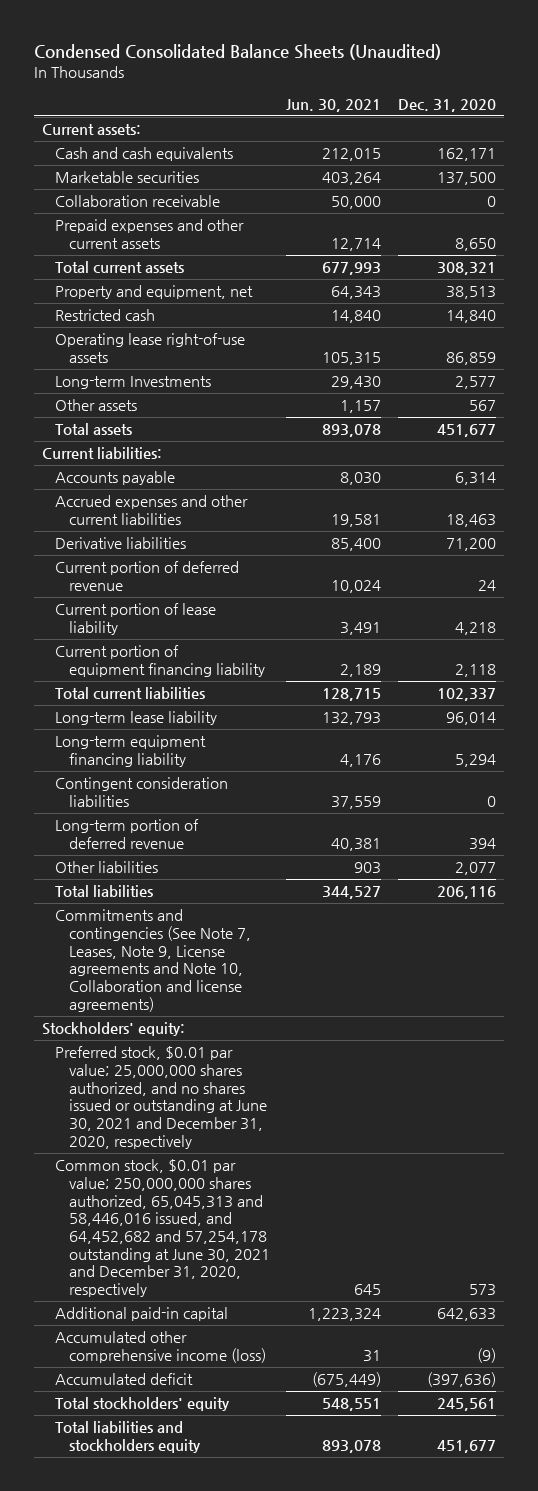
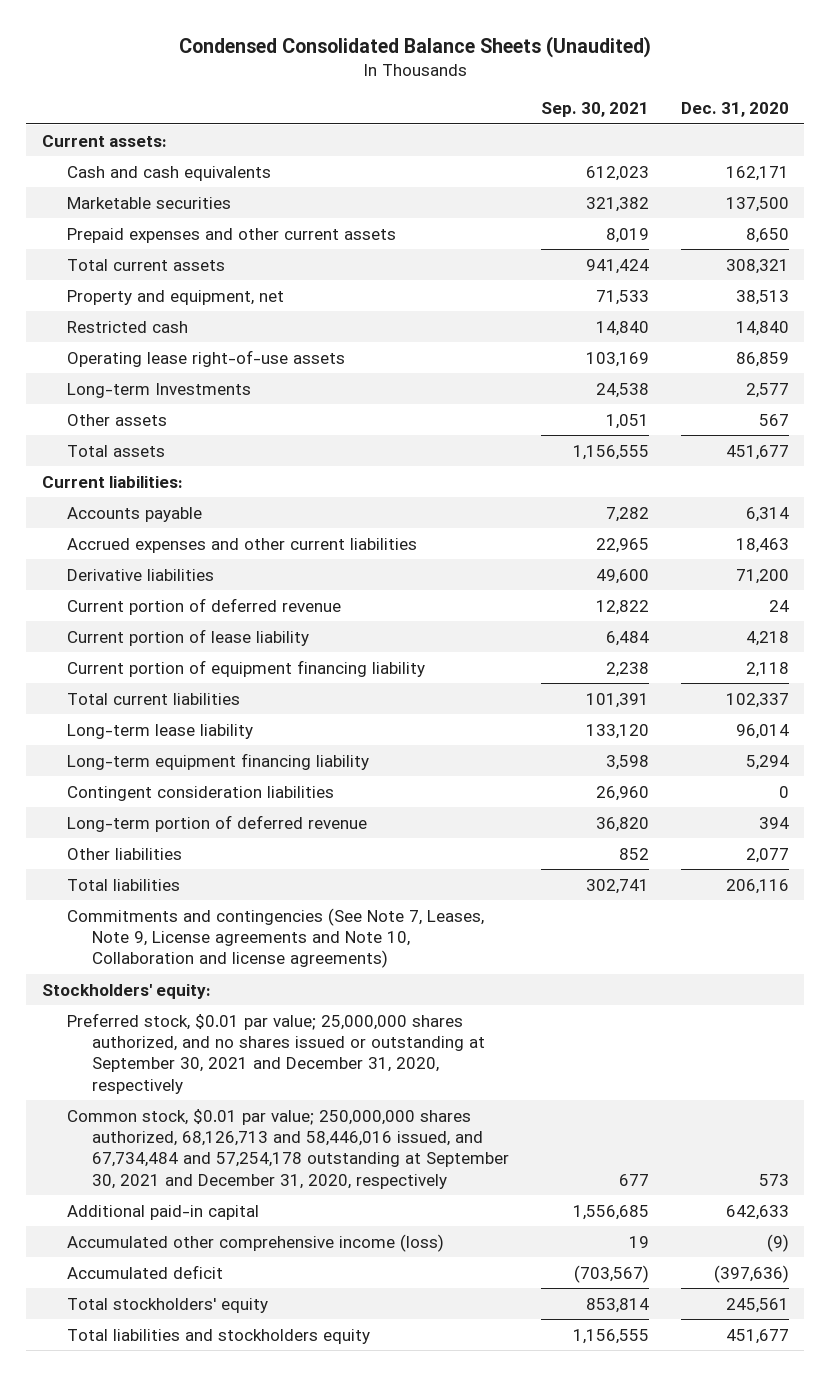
- | Jun. 30, 2021 | Dec. 31, 2020
+ | Sep. 30, 2021 | Dec. 31, 2020
- Collaboration receivable | 50,000 | 0
- Preferred stock, $0.01 par value; 25,000,000 shares authorized, and no shares issued or outstanding at June 30, 2021 and December 31, 2020, respectively
- Common stock, $0.01 par value; 250,000,000 shares authorized, 65,045,313 and 58,446,016 issued, and 64,452,682 and 57,254,178 outstanding at June 30, 2021 and December 31, 2020, respectively | 645 | 573
+ Preferred stock, $0.01 par value; 25,000,000 shares authorized, and no shares issued or outstanding at September 30, 2021 and December 31, 2020, respectively
+ Common stock, $0.01 par value; 250,000,000 shares authorized, 68,126,713 and 58,446,016 issued, and 67,734,484 and 57,254,178 outstanding at September 30, 2021 and December 31, 2020, respectively | 677 | 573

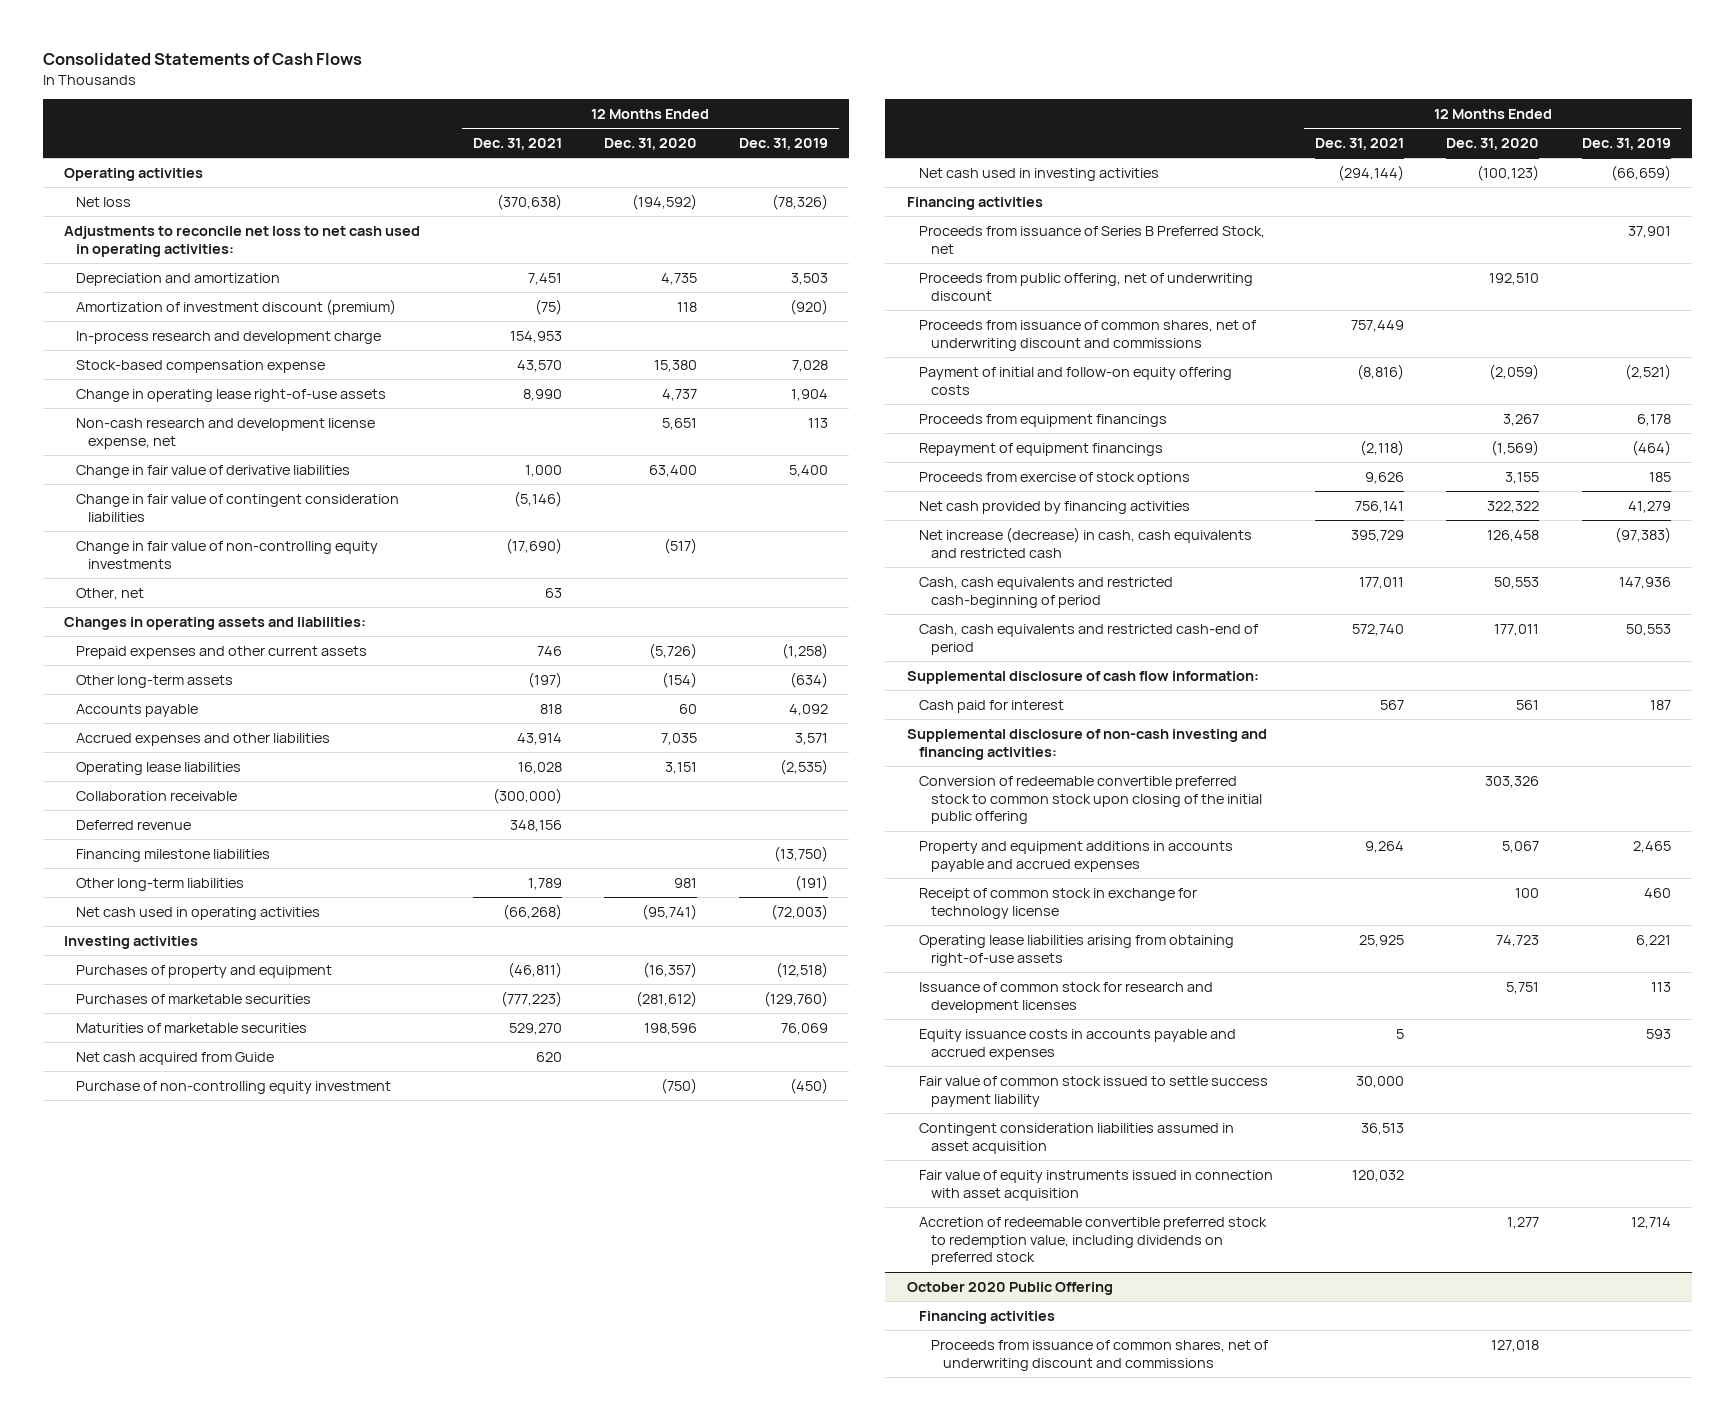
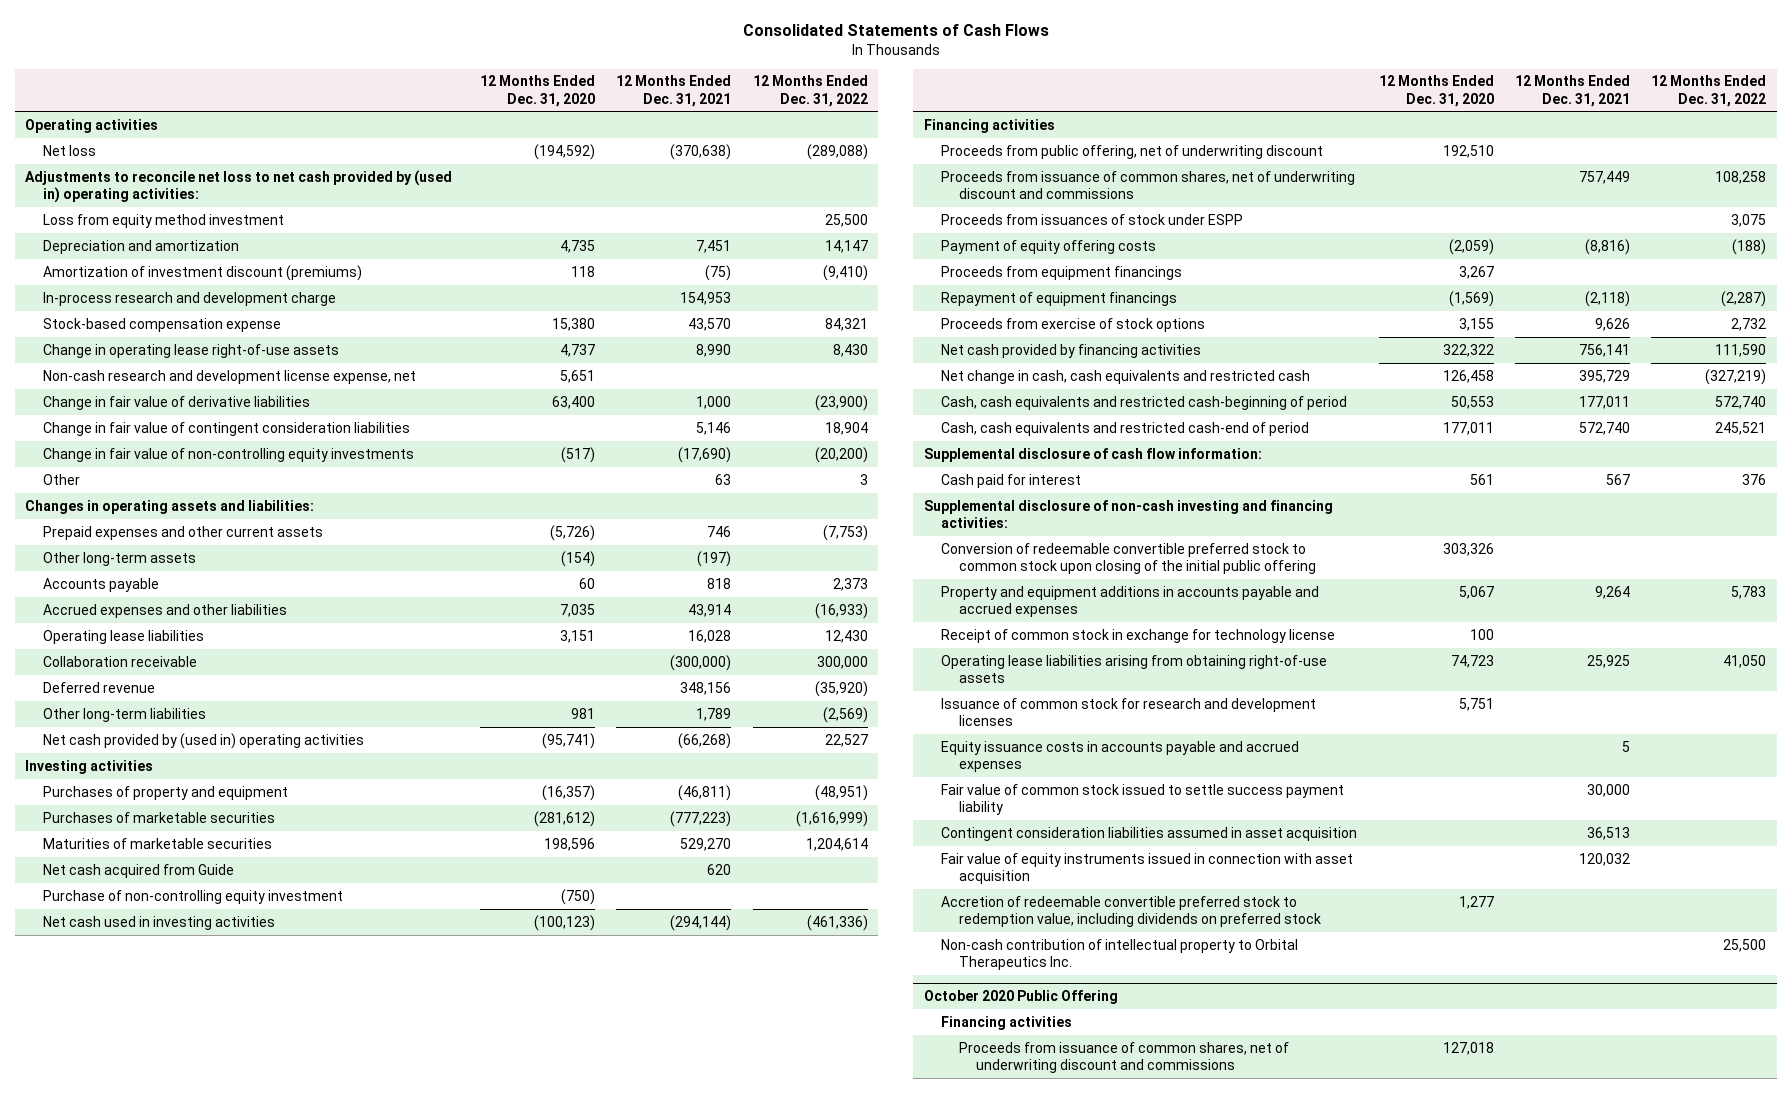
- | 12 Months Ended Dec. 31, 2021 | 12 Months Ended Dec. 31, 2020 | 12 Months Ended Dec. 31, 2019
+ | 12 Months Ended Dec. 31, 2020 | 12 Months Ended Dec. 31, 2021 | 12 Months Ended Dec. 31, 2022
- Adjustments to reconcile net loss to net cash used in operating activities:
+ Adjustments to reconcile net loss to net cash provided by (used in) operating activities:
+ Loss from equity method investment | | | 25,500
- Amortization of investment discount (premium) | (75) | 118 | (920)
+ Amortization of investment discount (premiums) | 118 | (75) | (9,410)
- Change in fair value of contingent consideration liabilities | (5,146) | |
+ Change in fair value of contingent consideration liabilities | | 5,146 | 18,904
- Other, net | 63 | |
+ Other | | 63 | 3
- Financing milestone liabilities | | | (13,750)
- Net cash used in operating activities | (66,268) | (95,741) | (72,003)
+ Net cash provided by (used in) operating activities | (95,741) | (66,268) | 22,527
- Proceeds from issuance of Series B Preferred Stock, net | | | 37,901
- Payment of initial and follow-on equity offering costs | (8,816) | (2,059) | (2,521)
+ Proceeds from issuances of stock under ESPP | | | 3,075
+ Payment of equity offering costs | (2,059) | (8,816) | (188)
- Net increase (decrease) in cash, cash equivalents and restricted cash | 395,729 | 126,458 | (97,383)
+ Net change in cash, cash equivalents and restricted cash | 126,458 | 395,729 | (327,219)
+ Non-cash contribution of intellectual property to Orbital Therapeutics Inc. | | | 25,500

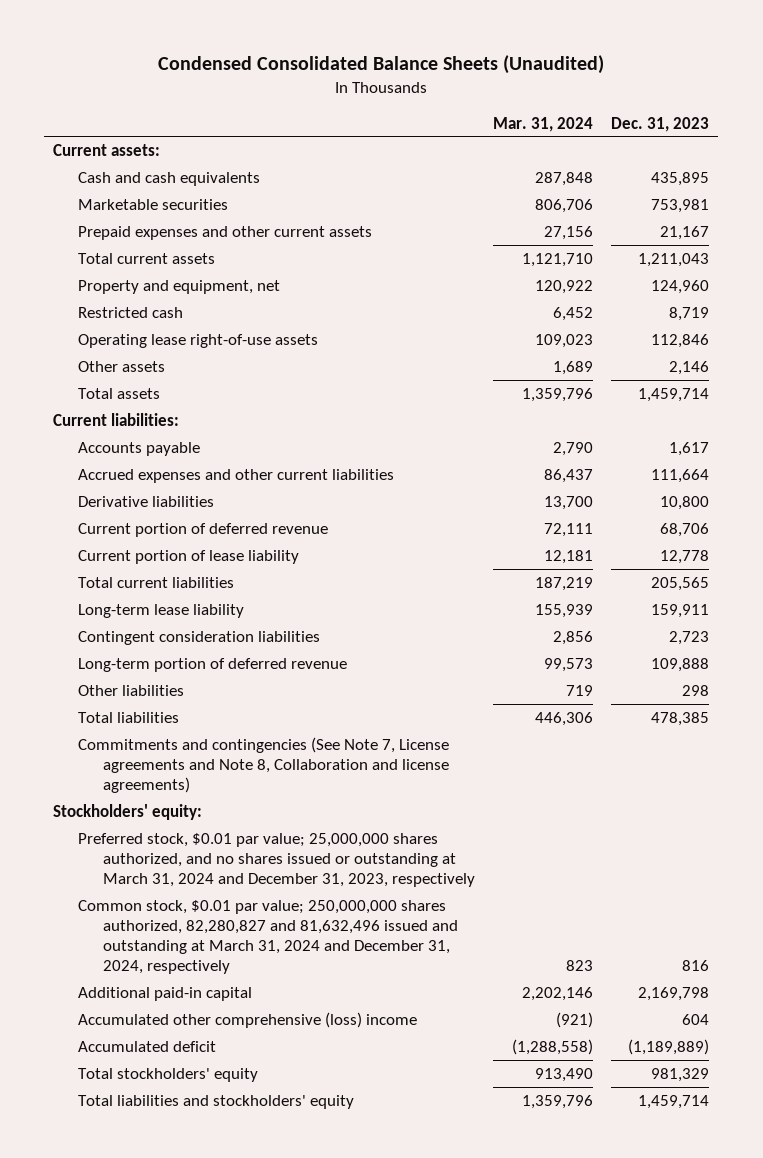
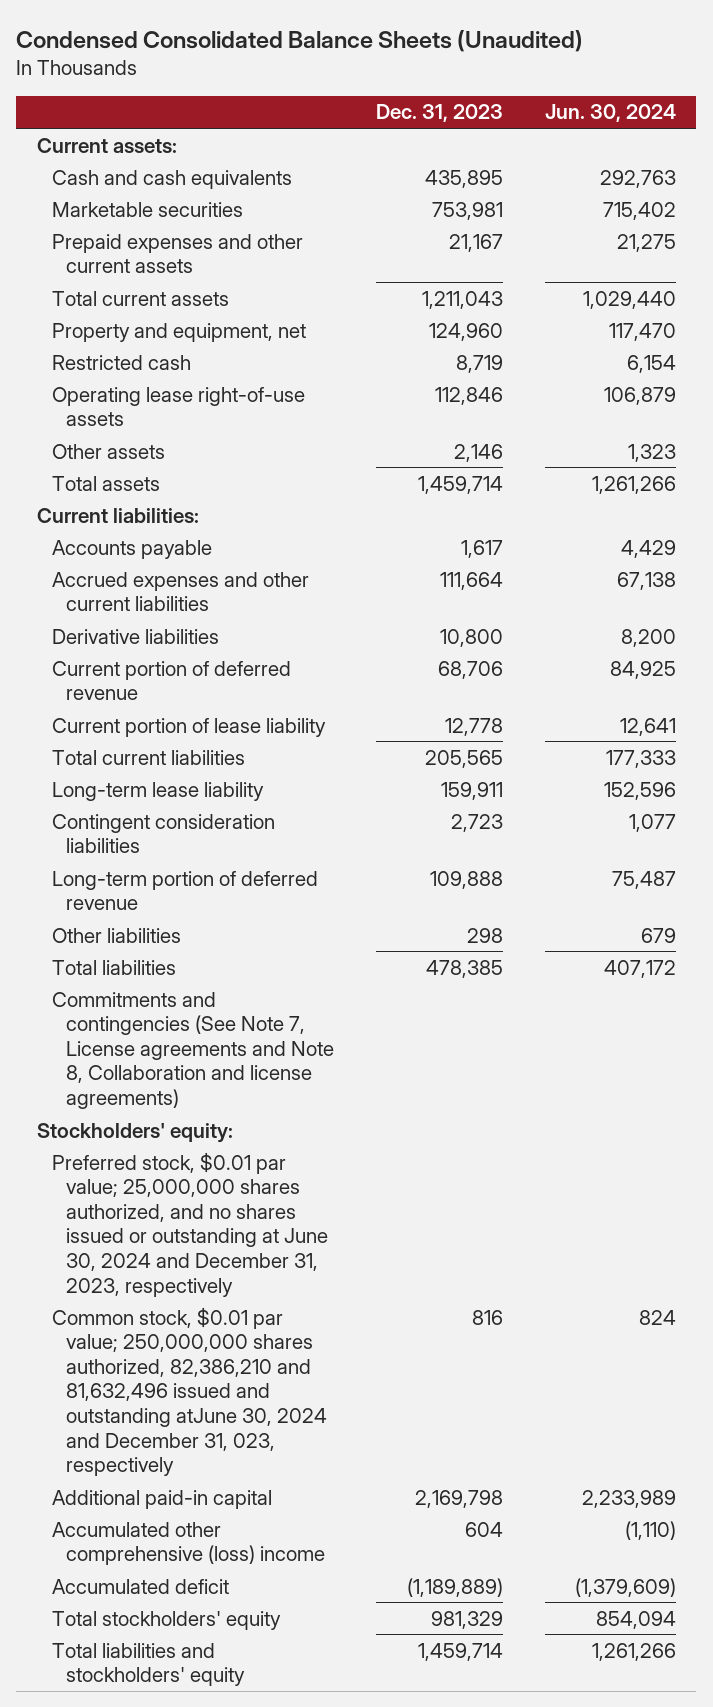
- | Mar. 31, 2024 | Dec. 31, 2023
+ | Dec. 31, 2023 | Jun. 30, 2024
- Preferred stock, $0.01 par value; 25,000,000 shares authorized, and no shares issued or outstanding at March 31, 2024 and December 31, 2023, respectively
- Common stock, $0.01 par value; 250,000,000 shares authorized, 82,280,827 and 81,632,496 issued and outstanding at March 31, 2024 and December 31, 2024, respectively | 823 | 816
+ Preferred stock, $0.01 par value; 25,000,000 shares authorized, and no shares issued or outstanding at June 30, 2024 and December 31, 2023, respectively
+ Common stock, $0.01 par value; 250,000,000 shares authorized, 82,386,210 and 81,632,496 issued and outstanding atJune 30, 2024 and December 31, 023, respectively | 816 | 824

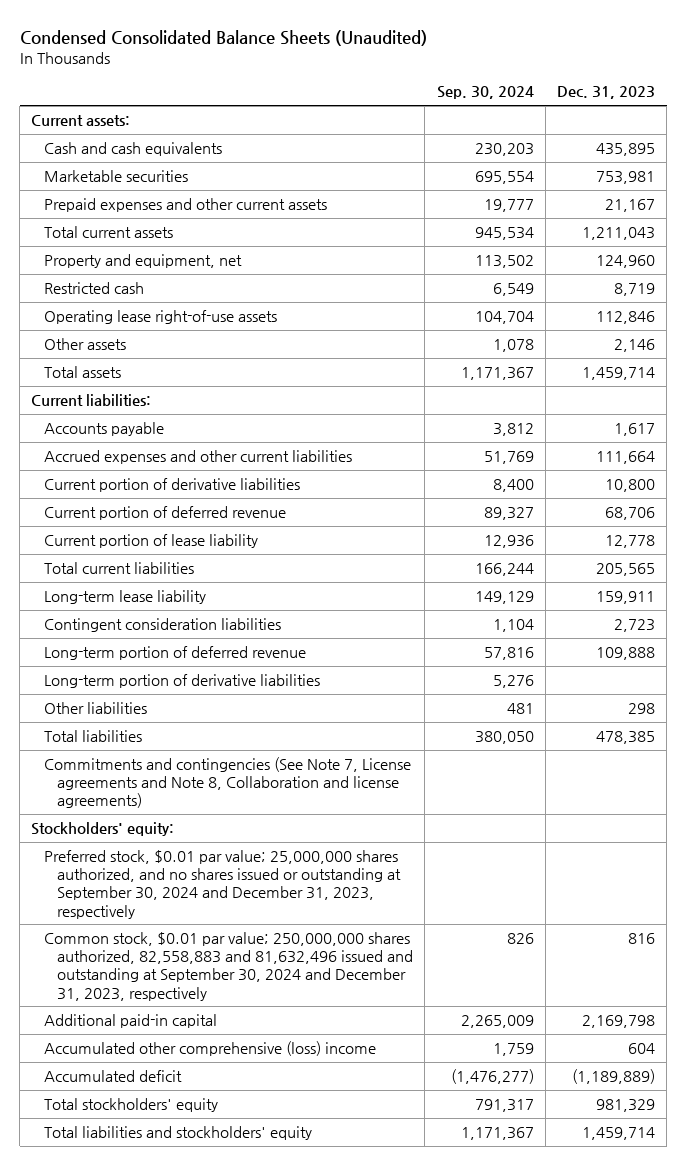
- | Dec. 31, 2023 | Jun. 30, 2024
+ | Sep. 30, 2024 | Dec. 31, 2023
- Derivative liabilities | 10,800 | 8,200
+ Current portion of derivative liabilities | 8,400 | 10,800
+ Long-term portion of derivative liabilities | 5,276 |
- Preferred stock, $0.01 par value; 25,000,000 shares authorized, and no shares issued or outstanding at June 30, 2024 and December 31, 2023, respectively
- Common stock, $0.01 par value; 250,000,000 shares authorized, 82,386,210 and 81,632,496 issued and outstanding atJune 30, 2024 and December 31, 023, respectively | 816 | 824
+ Preferred stock, $0.01 par value; 25,000,000 shares authorized, and no shares issued or outstanding at September 30, 2024 and December 31, 2023, respectively
+ Common stock, $0.01 par value; 250,000,000 shares authorized, 82,558,883 and 81,632,496 issued and outstanding at September 30, 2024 and December 31, 2023, respectively | 826 | 816

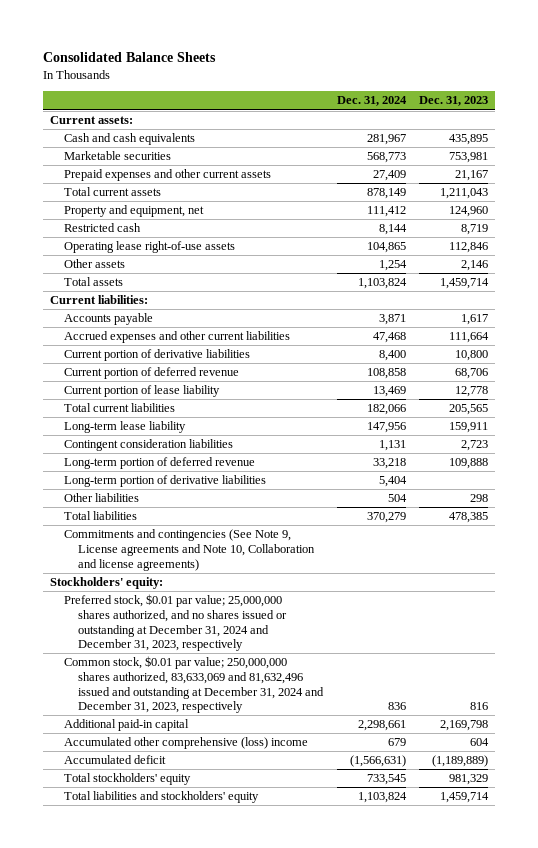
- Condensed Consolidated Balance Sheets (Unaudited)
+ Consolidated Balance Sheets
- | Sep. 30, 2024 | Dec. 31, 2023
+ | Dec. 31, 2024 | Dec. 31, 2023
- Commitments and contingencies (See Note 7, License agreements and Note 8, Collaboration and license agreements)
+ Commitments and contingencies (See Note 9, License agreements and Note 10, Collaboration and license agreements)
- Preferred stock, $0.01 par value; 25,000,000 shares authorized, and no shares issued or outstanding at September 30, 2024 and December 31, 2023, respectively
- Common stock, $0.01 par value; 250,000,000 shares authorized, 82,558,883 and 81,632,496 issued and outstanding at September 30, 2024 and December 31, 2023, respectively | 826 | 816
+ Preferred stock, $0.01 par value; 25,000,000 shares authorized, and no shares issued or outstanding at December 31, 2024 and December 31, 2023, respectively
+ Common stock, $0.01 par value; 250,000,000 shares authorized, 83,633,069 and 81,632,496 issued and outstanding at December 31, 2024 and December 31, 2023, respectively | 836 | 816

